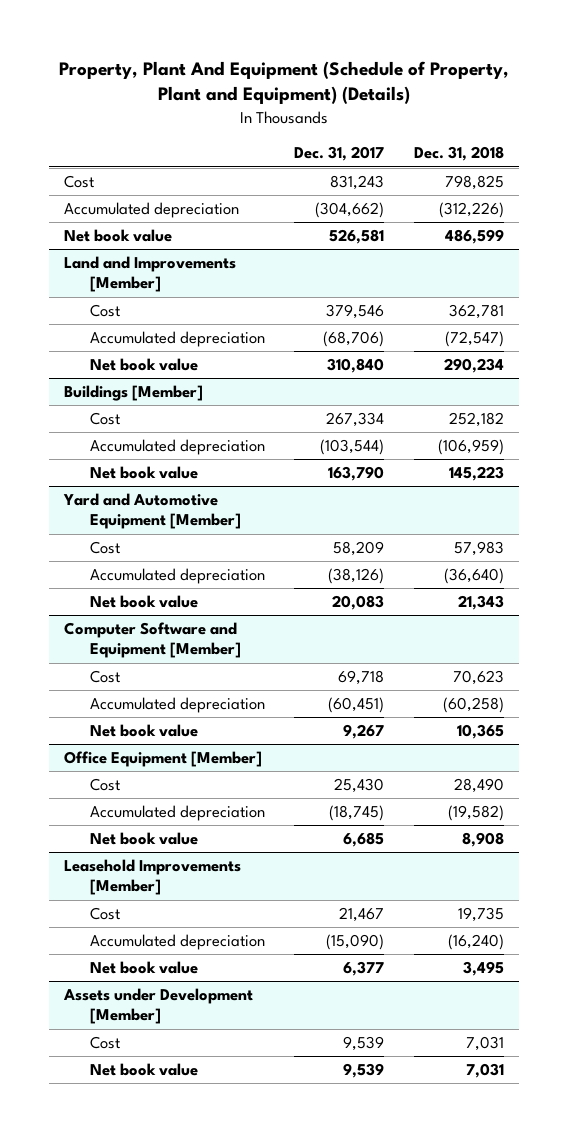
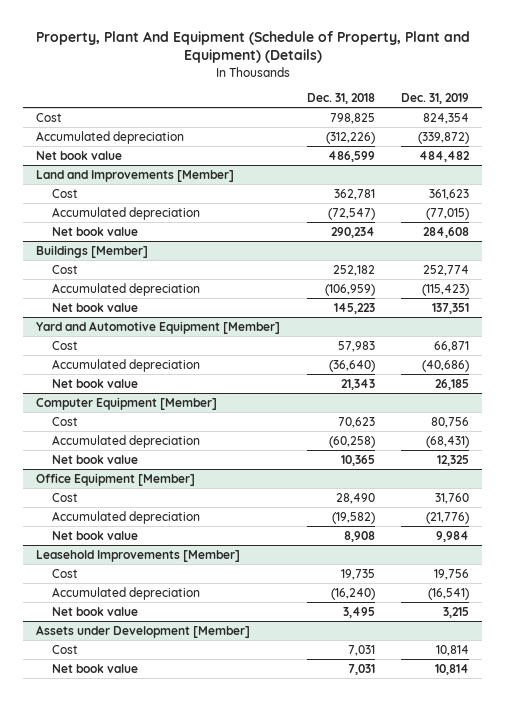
- | Dec. 31, 2017 | Dec. 31, 2018
+ | Dec. 31, 2018 | Dec. 31, 2019
- Computer Software and Equipment [Member]
+ Computer Equipment [Member]

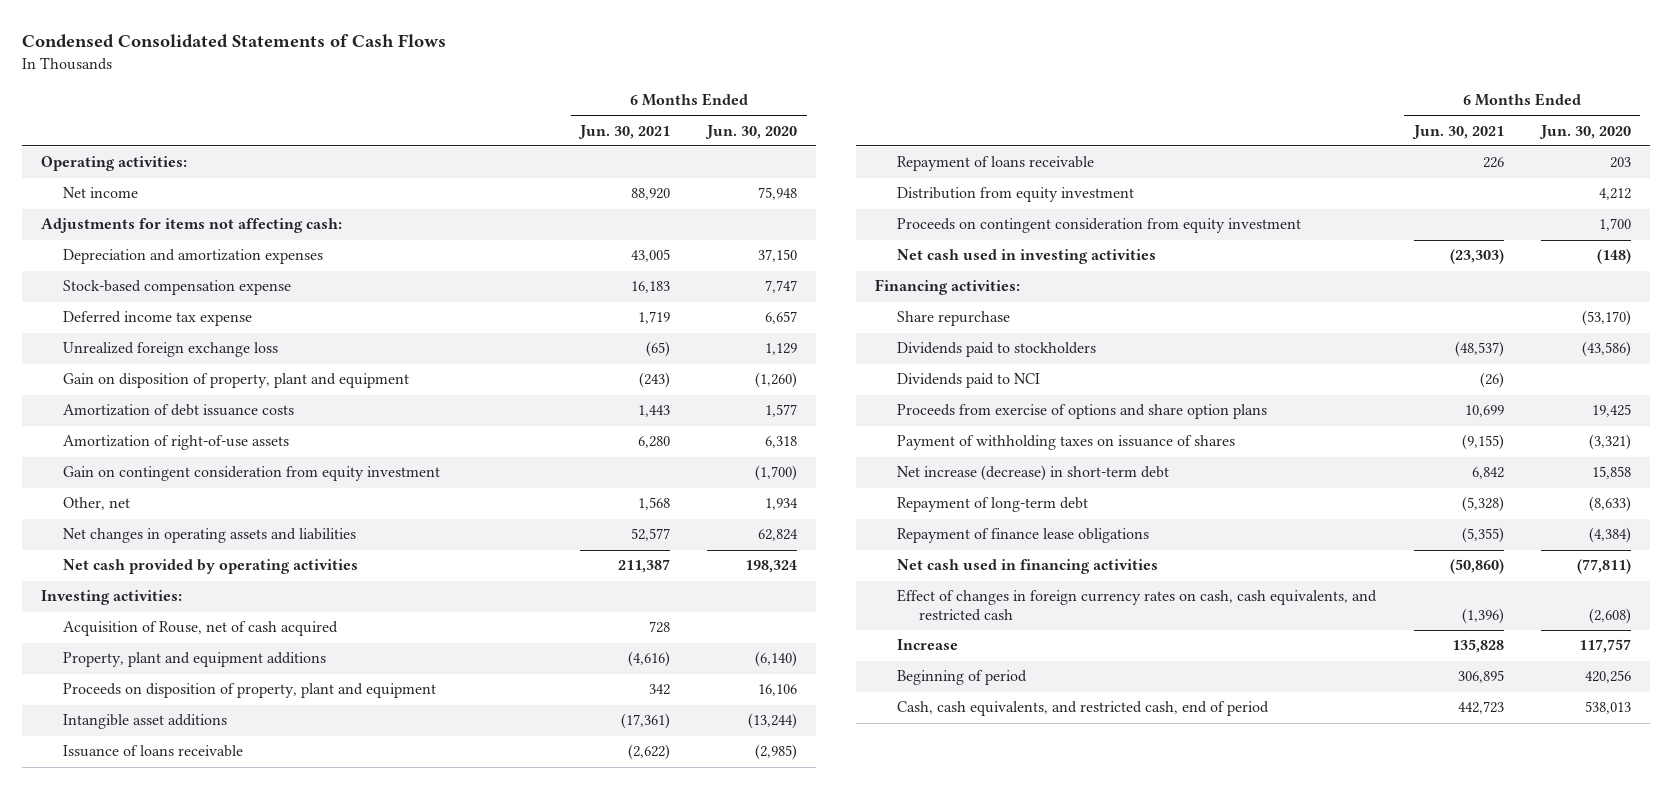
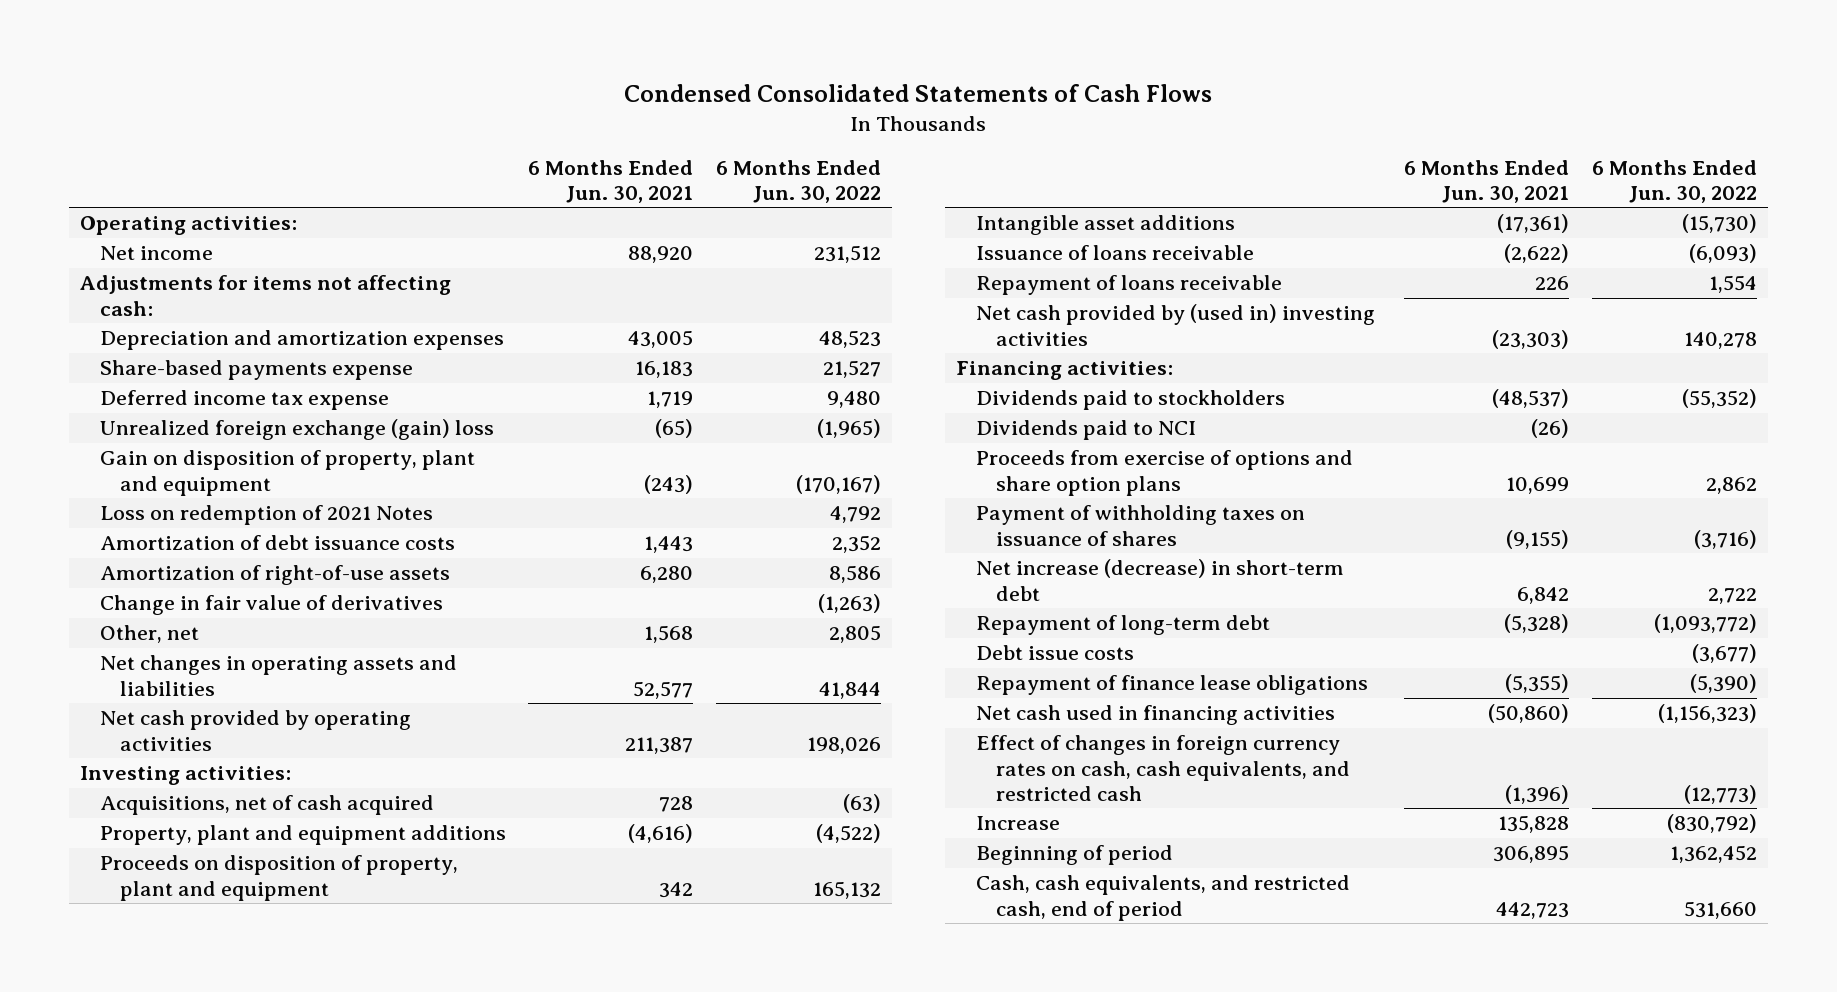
- | 6 Months Ended Jun. 30, 2021 | 6 Months Ended Jun. 30, 2020
+ | 6 Months Ended Jun. 30, 2021 | 6 Months Ended Jun. 30, 2022
- Stock-based compensation expense | 16,183 | 7,747
+ Share-based payments expense | 16,183 | 21,527
- Unrealized foreign exchange loss | (65) | 1,129
+ Unrealized foreign exchange (gain) loss | (65) | (1,965)
+ Loss on redemption of 2021 Notes | | 4,792
- Gain on contingent consideration from equity investment | | (1,700)
+ Change in fair value of derivatives | | (1,263)
- Acquisition of Rouse, net of cash acquired | 728 |
+ Acquisitions, net of cash acquired | 728 | (63)
- Distribution from equity investment | | 4,212
- Proceeds on contingent consideration from equity investment | | 1,700
- Net cash used in investing activities | (23,303) | (148)
+ Net cash provided by (used in) investing activities | (23,303) | 140,278
- Share repurchase | | (53,170)
+ Debt issue costs | | (3,677)

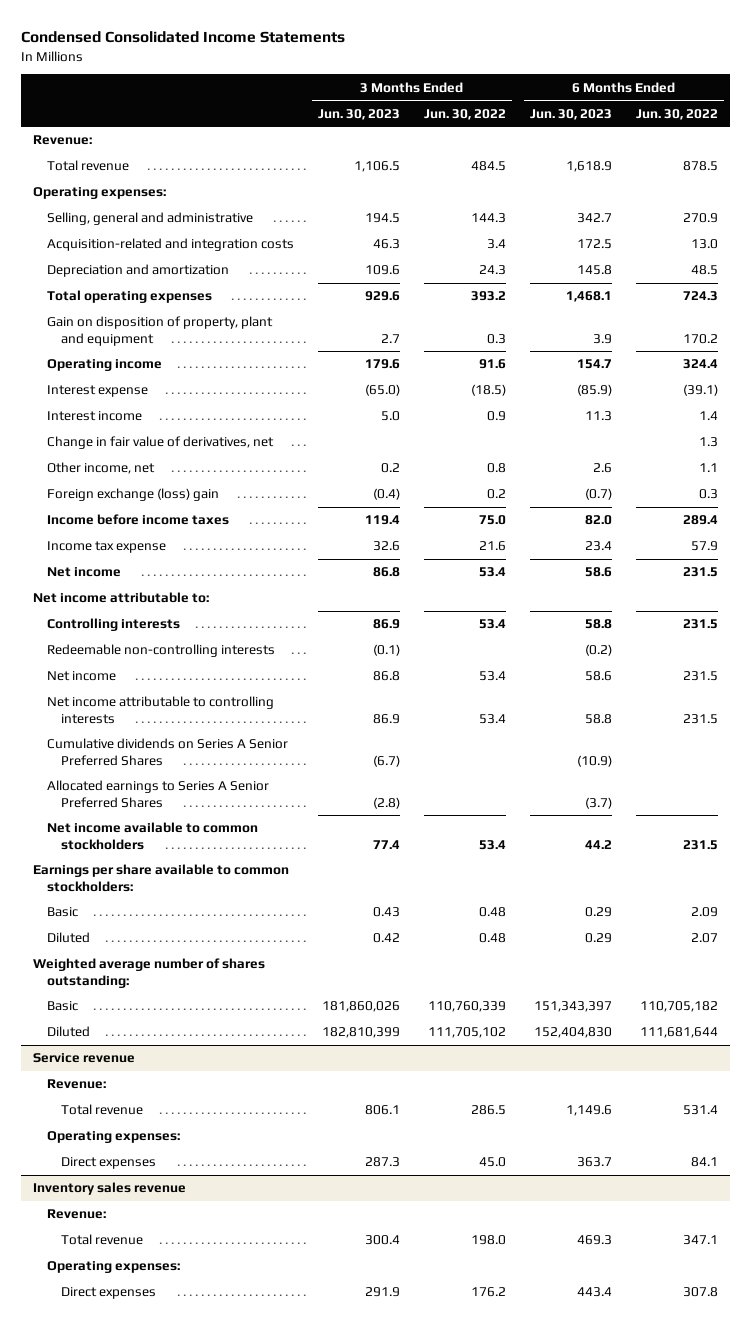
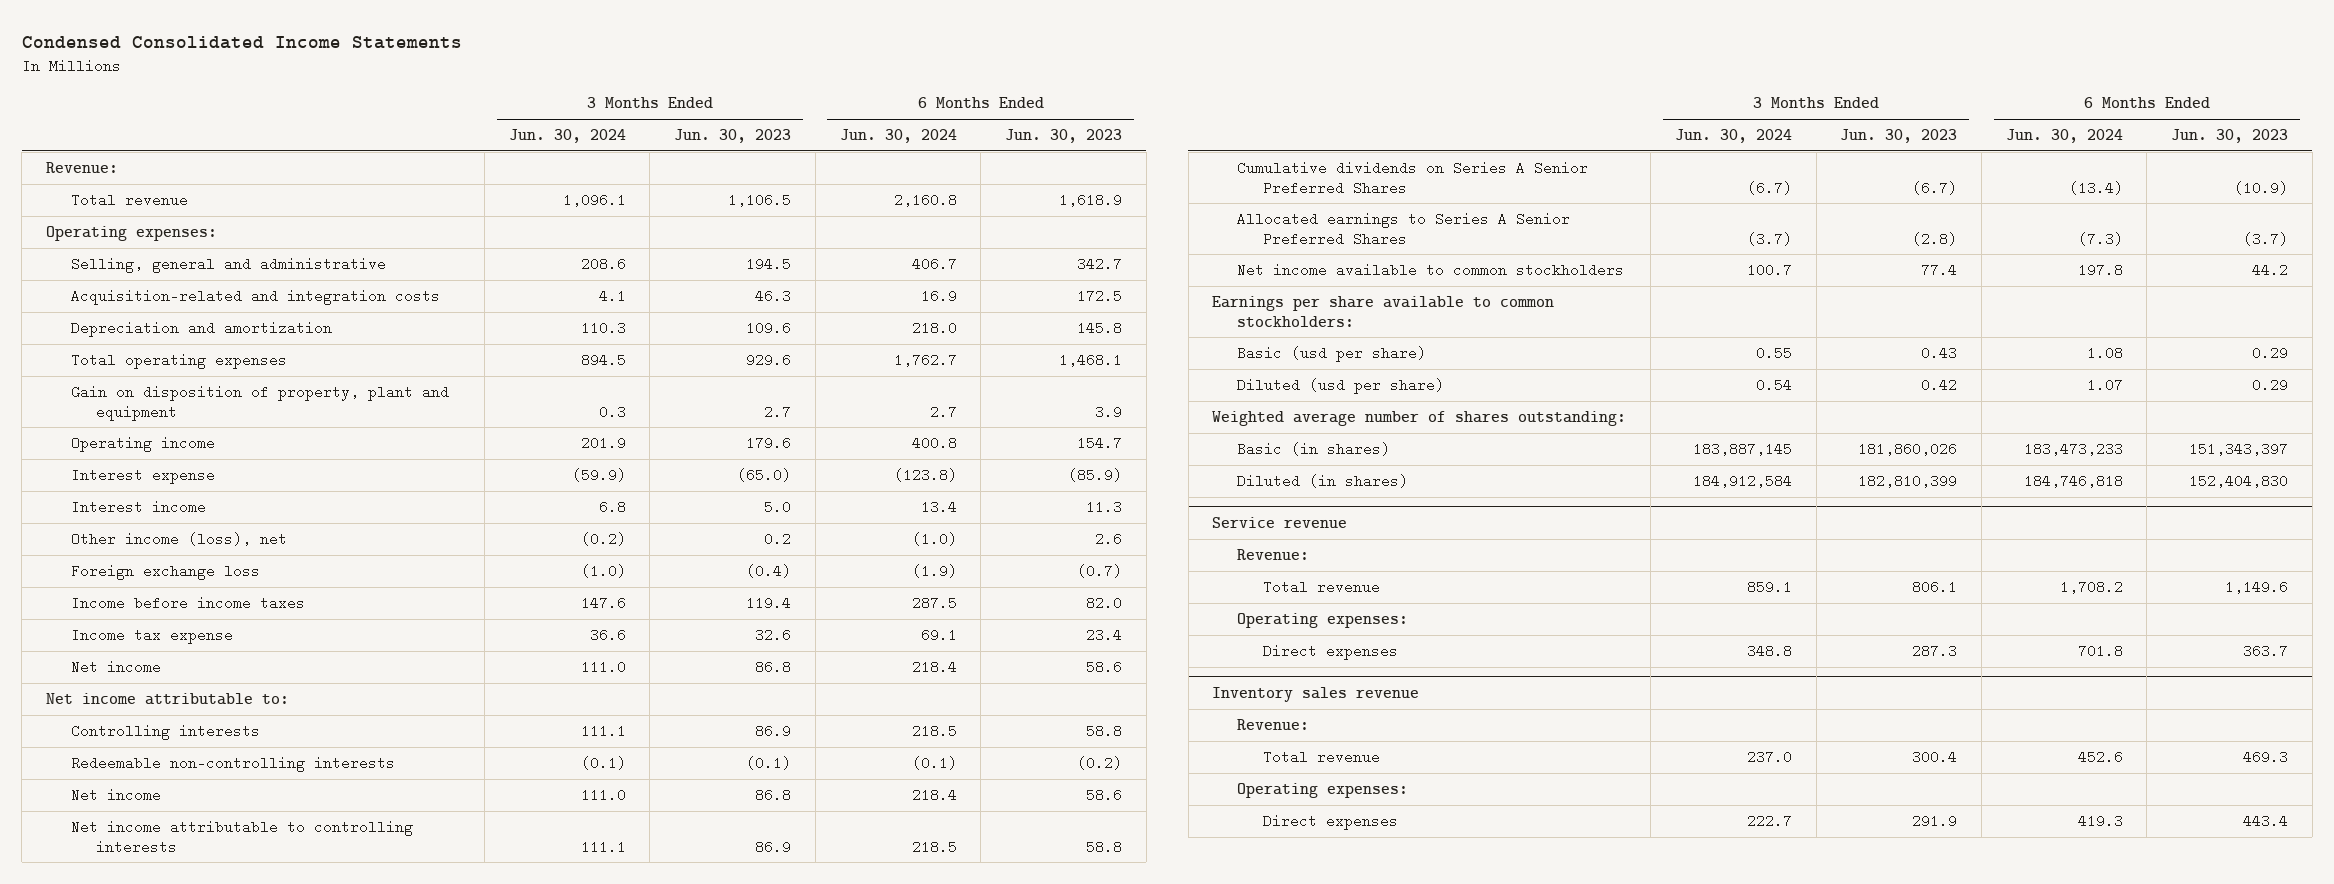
- | 3 Months Ended Jun. 30, 2023 | 3 Months Ended Jun. 30, 2022 | 6 Months Ended Jun. 30, 2023 | 6 Months Ended Jun. 30, 2022
+ | 3 Months Ended Jun. 30, 2024 | 3 Months Ended Jun. 30, 2023 | 6 Months Ended Jun. 30, 2024 | 6 Months Ended Jun. 30, 2023
- Change in fair value of derivatives, net | | | | 1.3
- Other income, net | 0.2 | 0.8 | 2.6 | 1.1
- Foreign exchange (loss) gain | (0.4) | 0.2 | (0.7) | 0.3
+ Other income (loss), net | (0.2) | 0.2 | (1.0) | 2.6
+ Foreign exchange loss | (1.0) | (0.4) | (1.9) | (0.7)
- Basic | 0.43 | 0.48 | 0.29 | 2.09
- Diluted | 0.42 | 0.48 | 0.29 | 2.07
+ Basic (usd per share) | 0.55 | 0.43 | 1.08 | 0.29
+ Diluted (usd per share) | 0.54 | 0.42 | 1.07 | 0.29
- Basic | 181,860,026 | 110,760,339 | 151,343,397 | 110,705,182
- Diluted | 182,810,399 | 111,705,102 | 152,404,830 | 111,681,644
+ Basic (in shares) | 183,887,145 | 181,860,026 | 183,473,233 | 151,343,397
+ Diluted (in shares) | 184,912,584 | 182,810,399 | 184,746,818 | 152,404,830

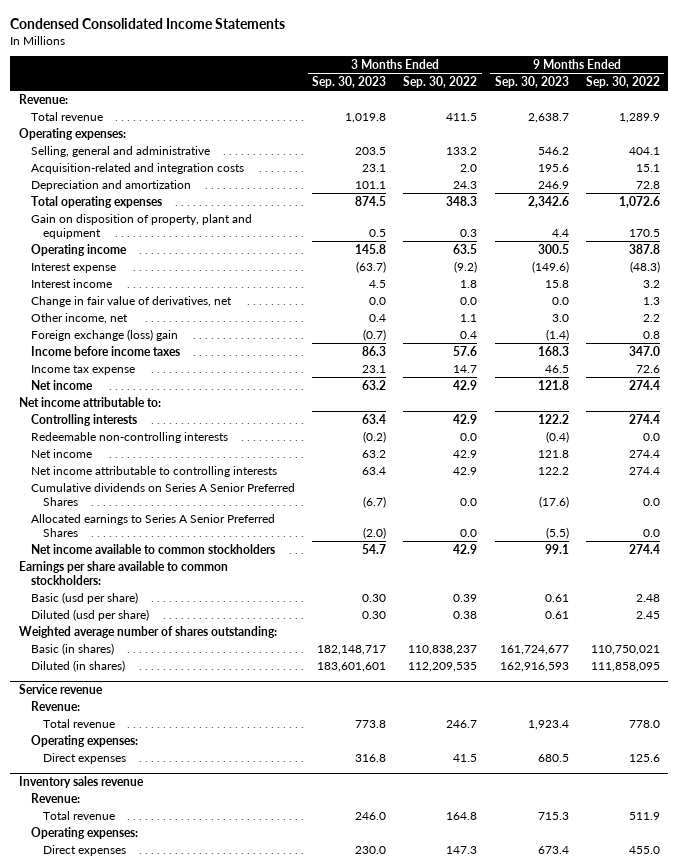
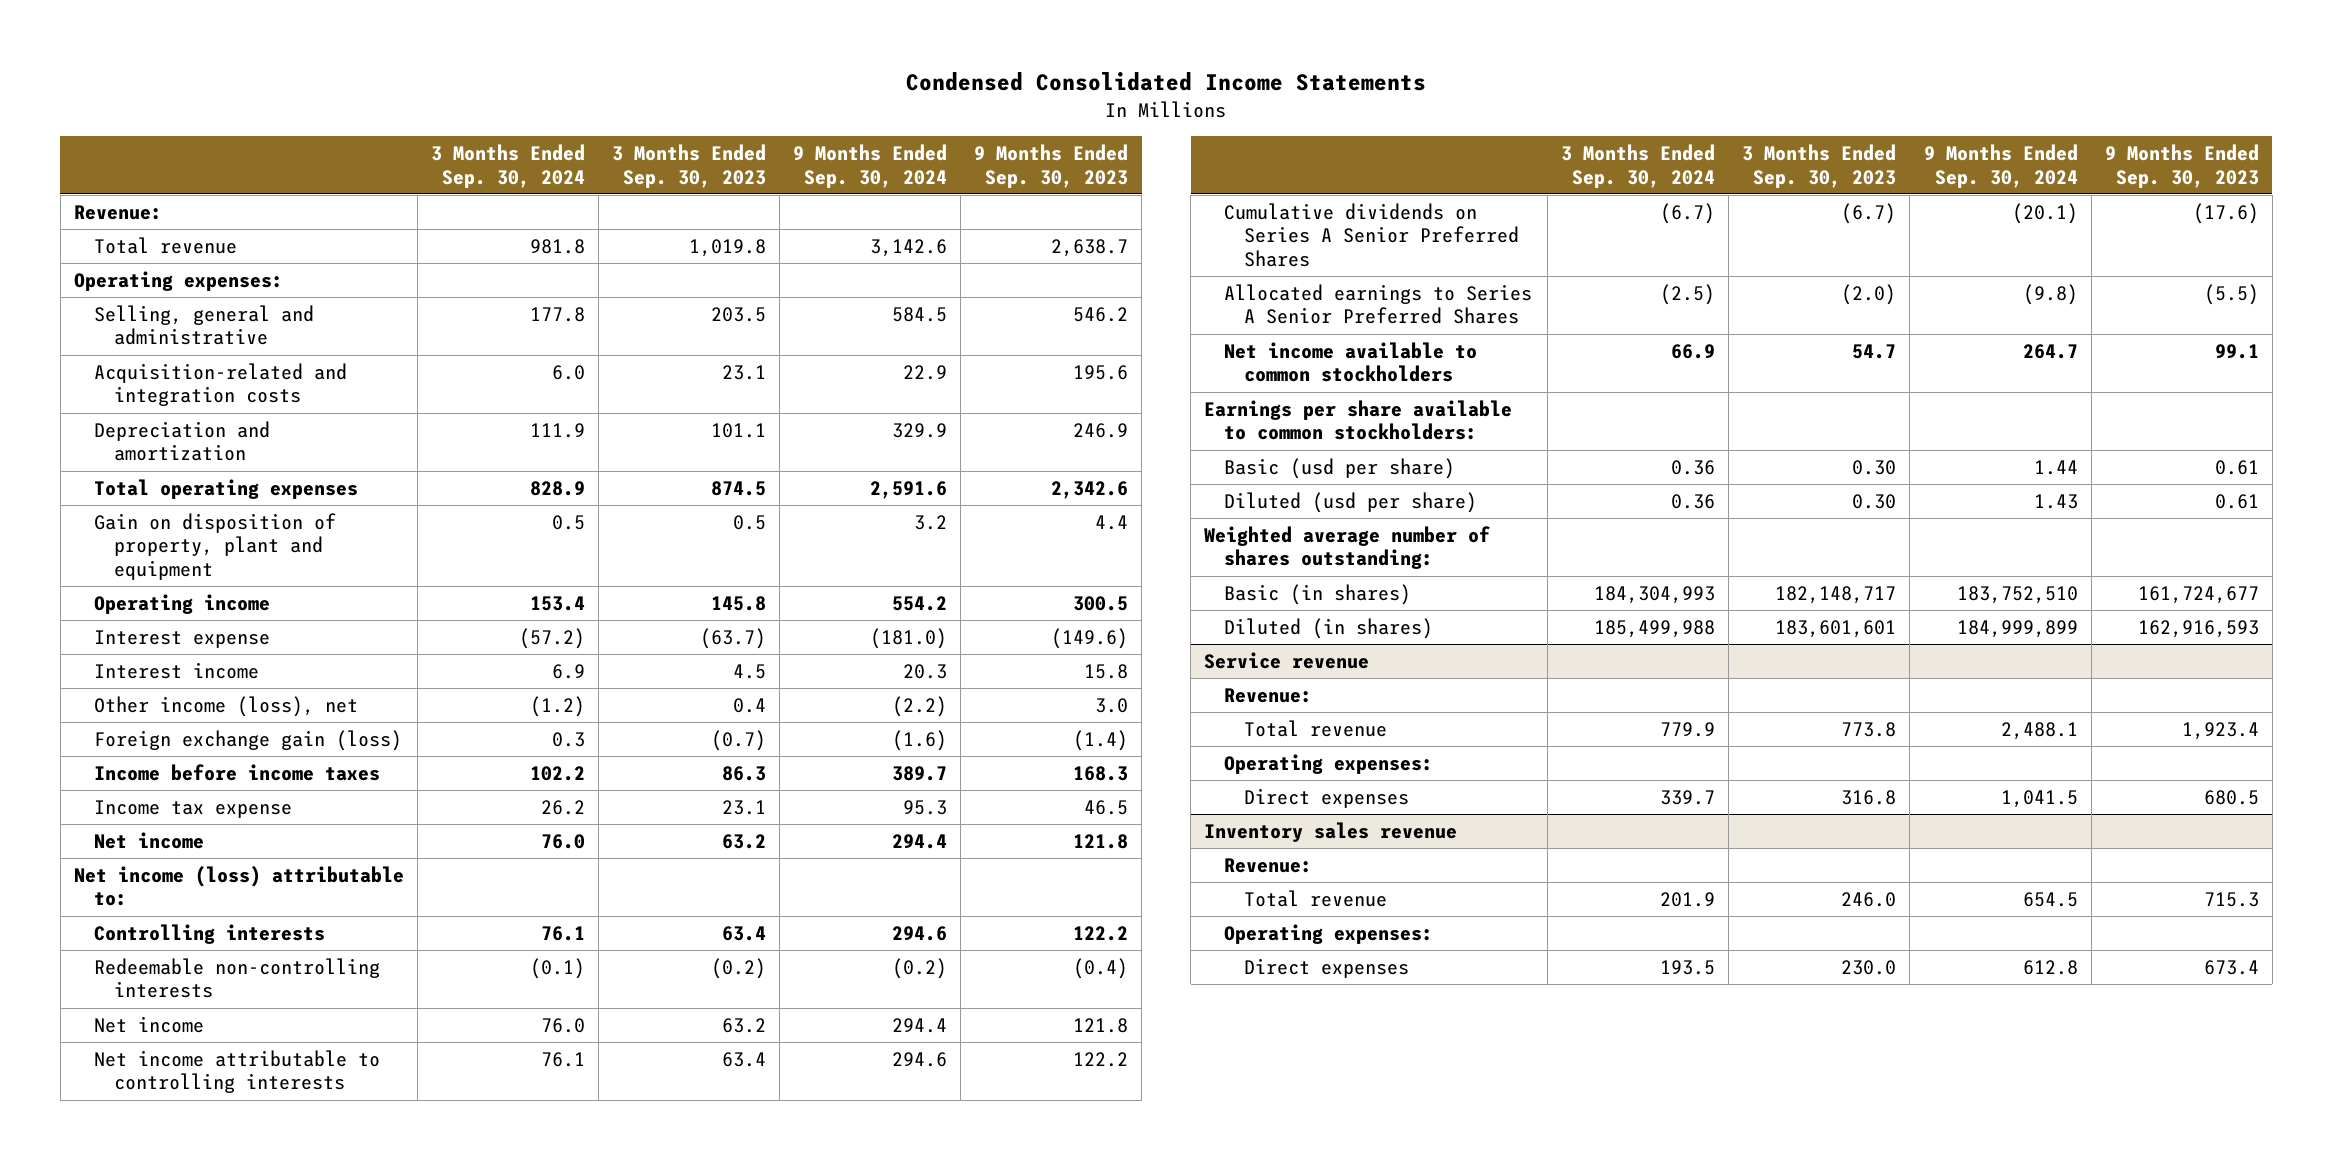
- | 3 Months Ended Sep. 30, 2023 | 3 Months Ended Sep. 30, 2022 | 9 Months Ended Sep. 30, 2023 | 9 Months Ended Sep. 30, 2022
+ | 3 Months Ended Sep. 30, 2024 | 3 Months Ended Sep. 30, 2023 | 9 Months Ended Sep. 30, 2024 | 9 Months Ended Sep. 30, 2023
- Change in fair value of derivatives, net | 0.0 | 0.0 | 0.0 | 1.3
- Other income, net | 0.4 | 1.1 | 3.0 | 2.2
- Foreign exchange (loss) gain | (0.7) | 0.4 | (1.4) | 0.8
+ Other income (loss), net | (1.2) | 0.4 | (2.2) | 3.0
+ Foreign exchange gain (loss) | 0.3 | (0.7) | (1.6) | (1.4)
- Net income attributable to:
+ Net income (loss) attributable to:

